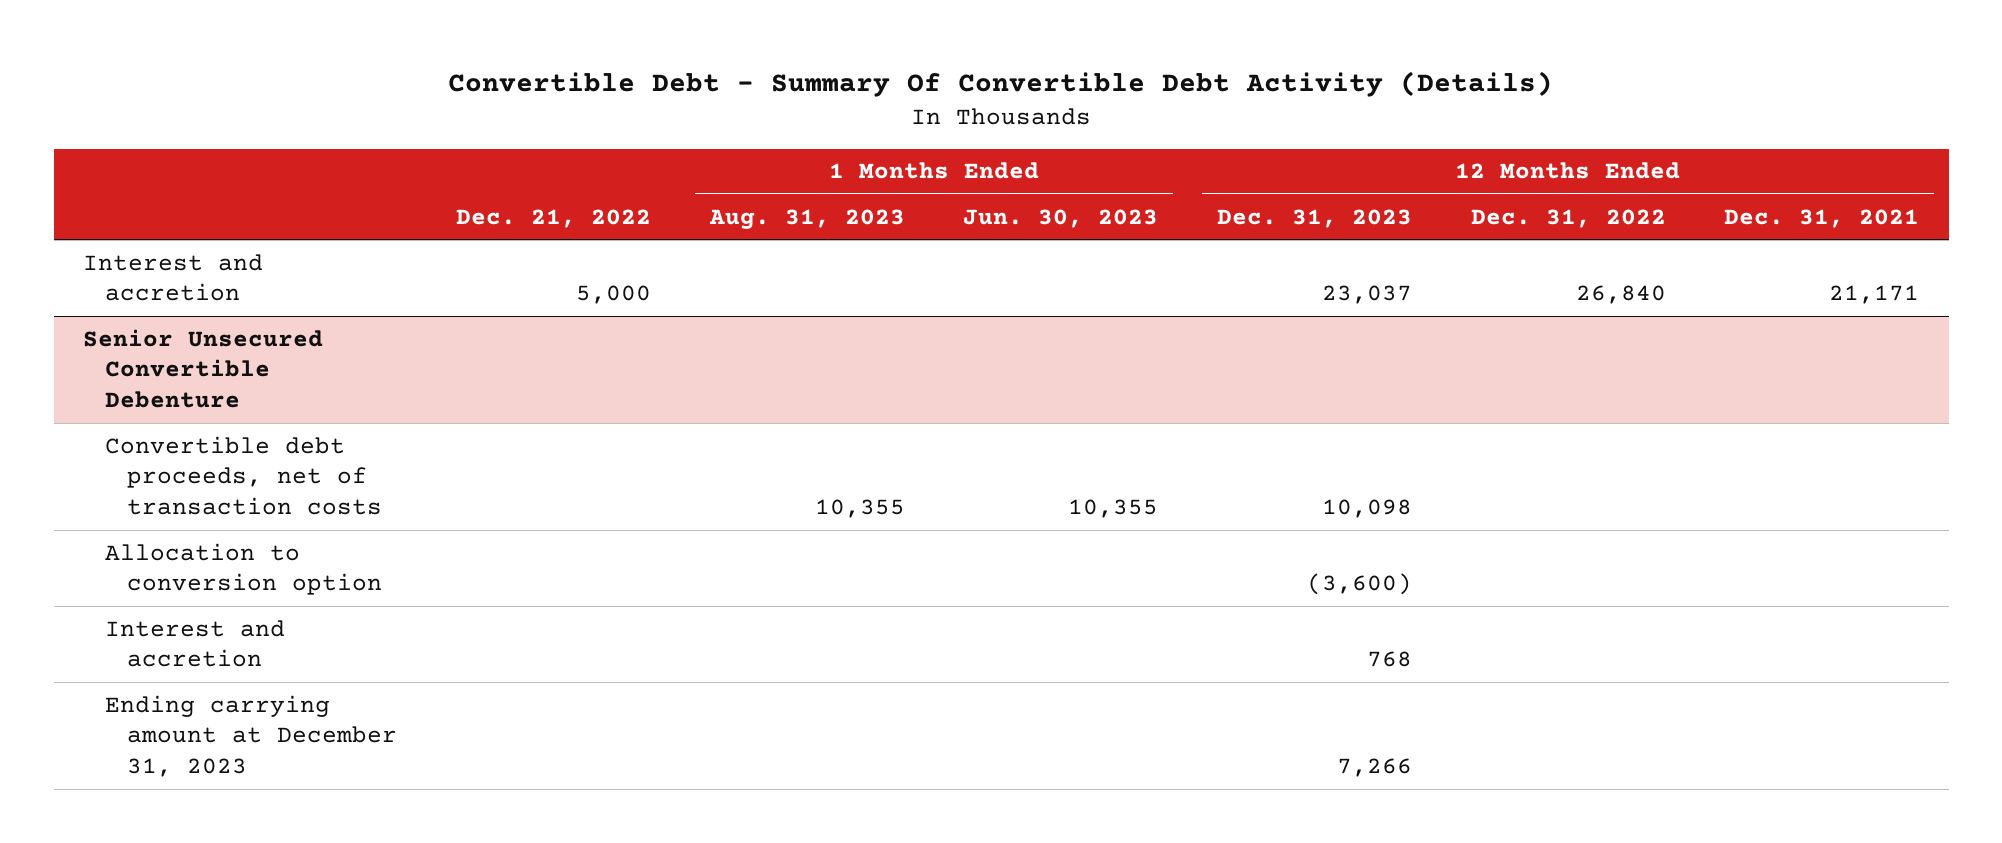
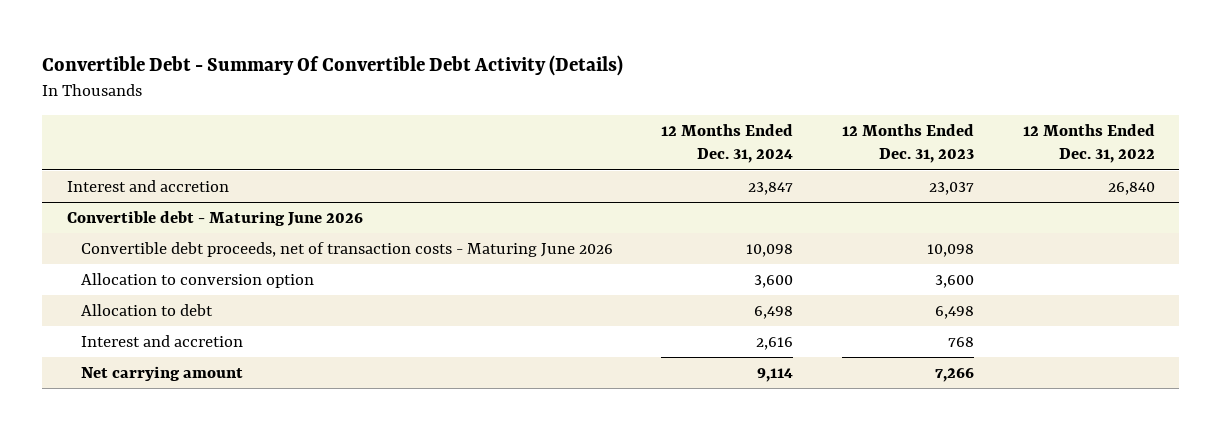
- | Dec. 21, 2022 | 1 Months Ended Aug. 31, 2023 | 1 Months Ended Jun. 30, 2023 | 12 Months Ended Dec. 31, 2023 | 12 Months Ended Dec. 31, 2022 | 12 Months Ended Dec. 31, 2021
+ | 12 Months Ended Dec. 31, 2024 | 12 Months Ended Dec. 31, 2023 | 12 Months Ended Dec. 31, 2022
- Senior Unsecured Convertible Debenture
- Convertible debt proceeds, net of transaction costs | | 10,355 | 10,355 | 10,098 | |
- Allocation to conversion option | | | | (3,600) | |
+ Convertible debt - Maturing June 2026
+ Convertible debt proceeds, net of transaction costs - Maturing June 2026 | 10,098 | 10,098 |
+ Allocation to conversion option | 3,600 | 3,600 |
+ Allocation to debt | 6,498 | 6,498 |
- Ending carrying amount at December 31, 2023 | | | | 7,266 | |
+ Net carrying amount | 9,114 | 7,266 |

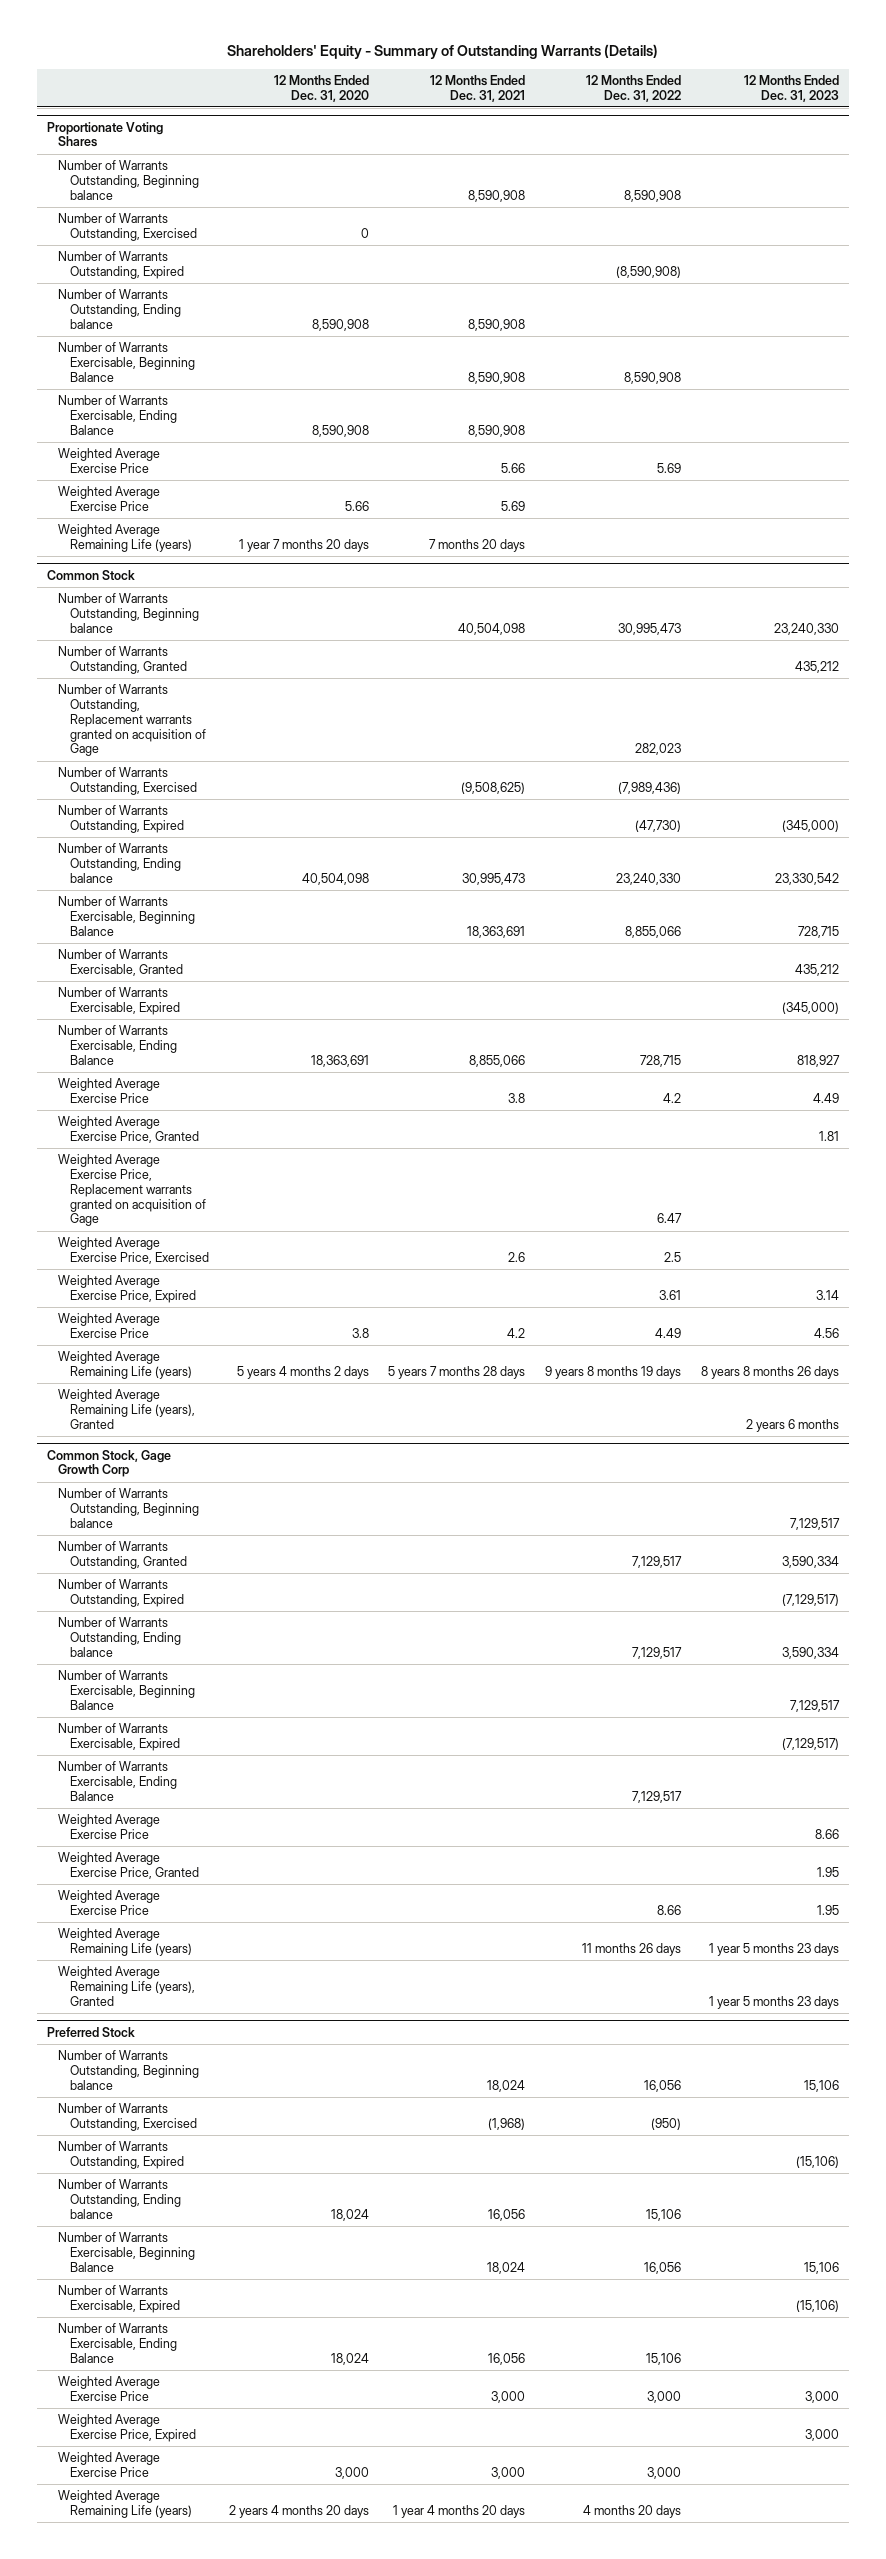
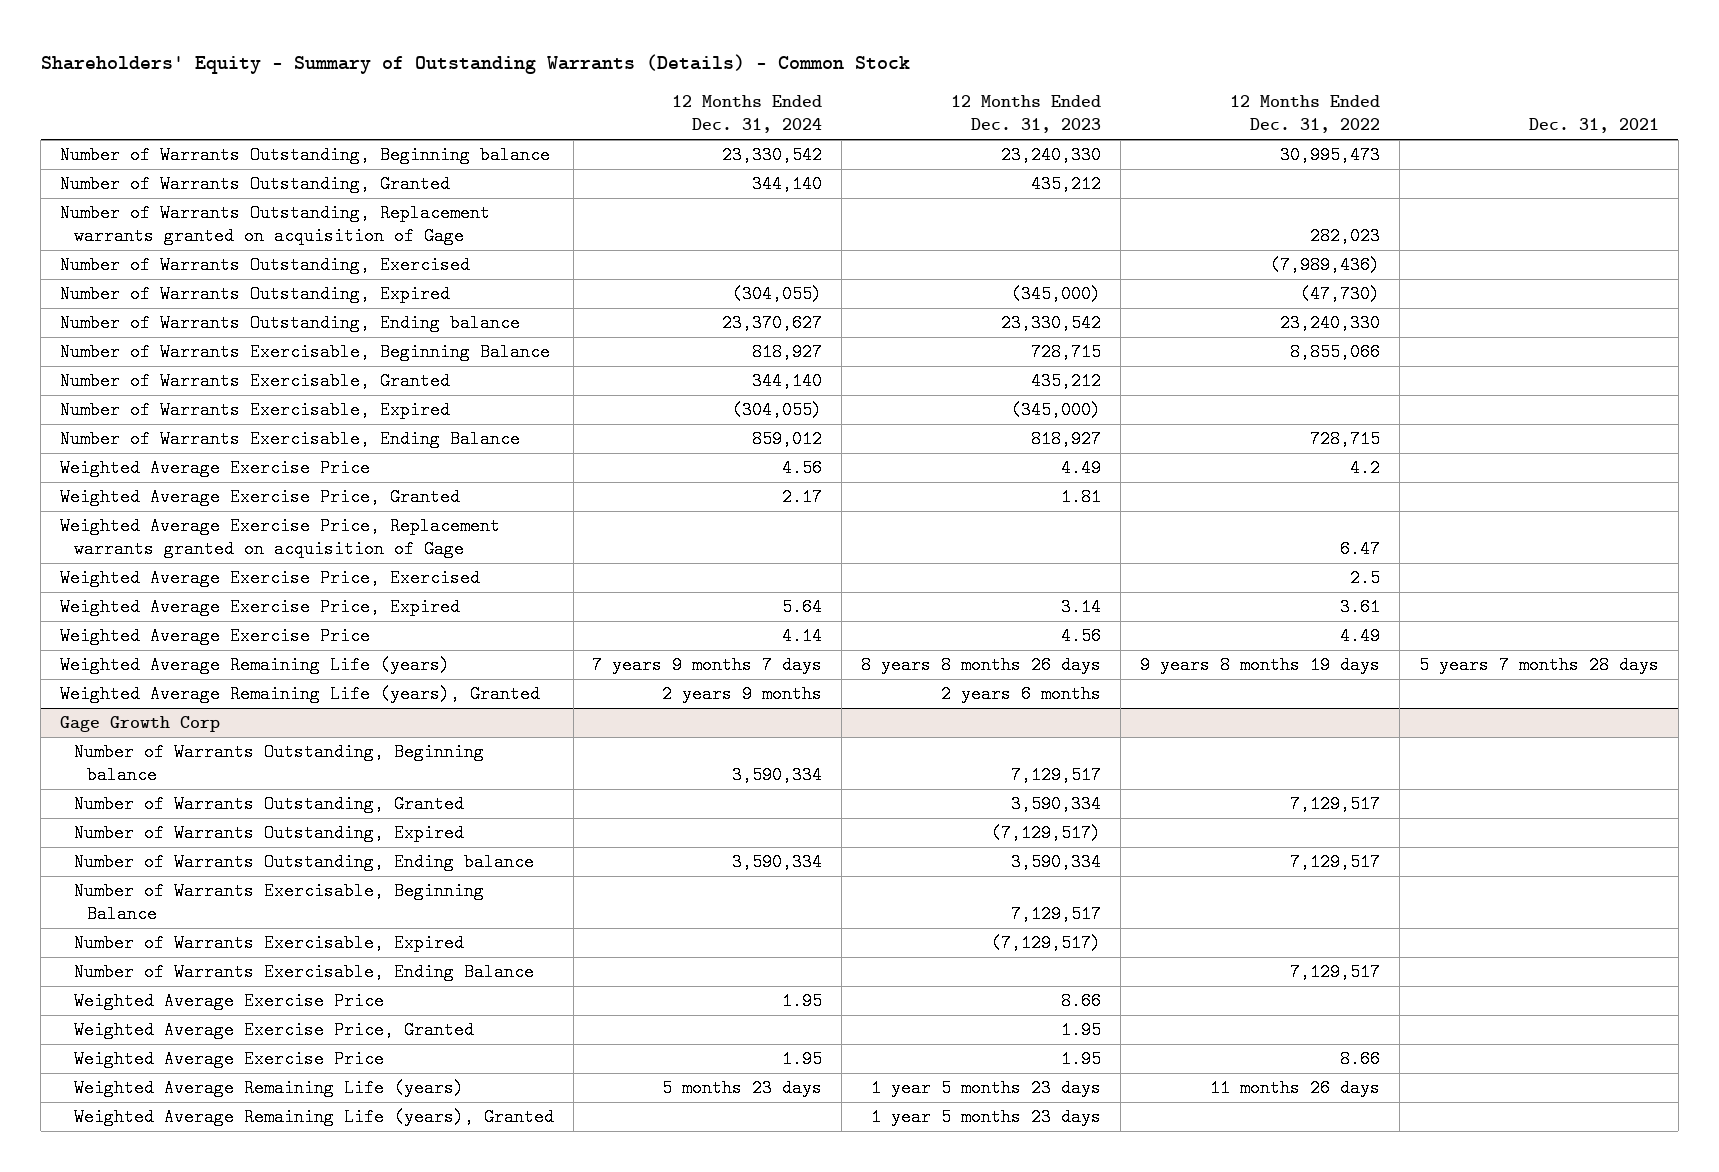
- Shareholders' Equity - Summary of Outstanding Warrants (Details)
+ Shareholders' Equity - Summary of Outstanding Warrants (Details) - Common Stock
- | 12 Months Ended Dec. 31, 2020 | 12 Months Ended Dec. 31, 2021 | 12 Months Ended Dec. 31, 2022 | 12 Months Ended Dec. 31, 2023
+ | 12 Months Ended Dec. 31, 2024 | 12 Months Ended Dec. 31, 2023 | 12 Months Ended Dec. 31, 2022 | Dec. 31, 2021
- Proportionate Voting Shares
- Number of Warrants Outstanding, Beginning balance | | 8,590,908 | 8,590,908 |
- Number of Warrants Outstanding, Exercised | 0 | | |
- Number of Warrants Outstanding, Expired | | | (8,590,908) |
- Number of Warrants Outstanding, Ending balance | 8,590,908 | 8,590,908 | |
- Number of Warrants Exercisable, Beginning Balance | | 8,590,908 | 8,590,908 |
- Number of Warrants Exercisable, Ending Balance | 8,590,908 | 8,590,908 | |
- Weighted Average Exercise Price | | 5.66 | 5.69 |
- Weighted Average Exercise Price | 5.66 | 5.69 | |
- Weighted Average Remaining Life (years) | 1 year 7 months 20 days | 7 months 20 days | |
- Common Stock
- Common Stock, Gage Growth Corp
+ Gage Growth Corp
- Preferred Stock
- Number of Warrants Outstanding, Beginning balance | | 18,024 | 16,056 | 15,106
- Number of Warrants Outstanding, Exercised | | (1,968) | (950) |
- Number of Warrants Outstanding, Expired | | | | (15,106)
- Number of Warrants Outstanding, Ending balance | 18,024 | 16,056 | 15,106 |
- Number of Warrants Exercisable, Beginning Balance | | 18,024 | 16,056 | 15,106
- Number of Warrants Exercisable, Expired | | | | (15,106)
- Number of Warrants Exercisable, Ending Balance | 18,024 | 16,056 | 15,106 |
- Weighted Average Exercise Price | | 3,000 | 3,000 | 3,000
- Weighted Average Exercise Price, Expired | | | | 3,000
- Weighted Average Exercise Price | 3,000 | 3,000 | 3,000 |
- Weighted Average Remaining Life (years) | 2 years 4 months 20 days | 1 year 4 months 20 days | 4 months 20 days |

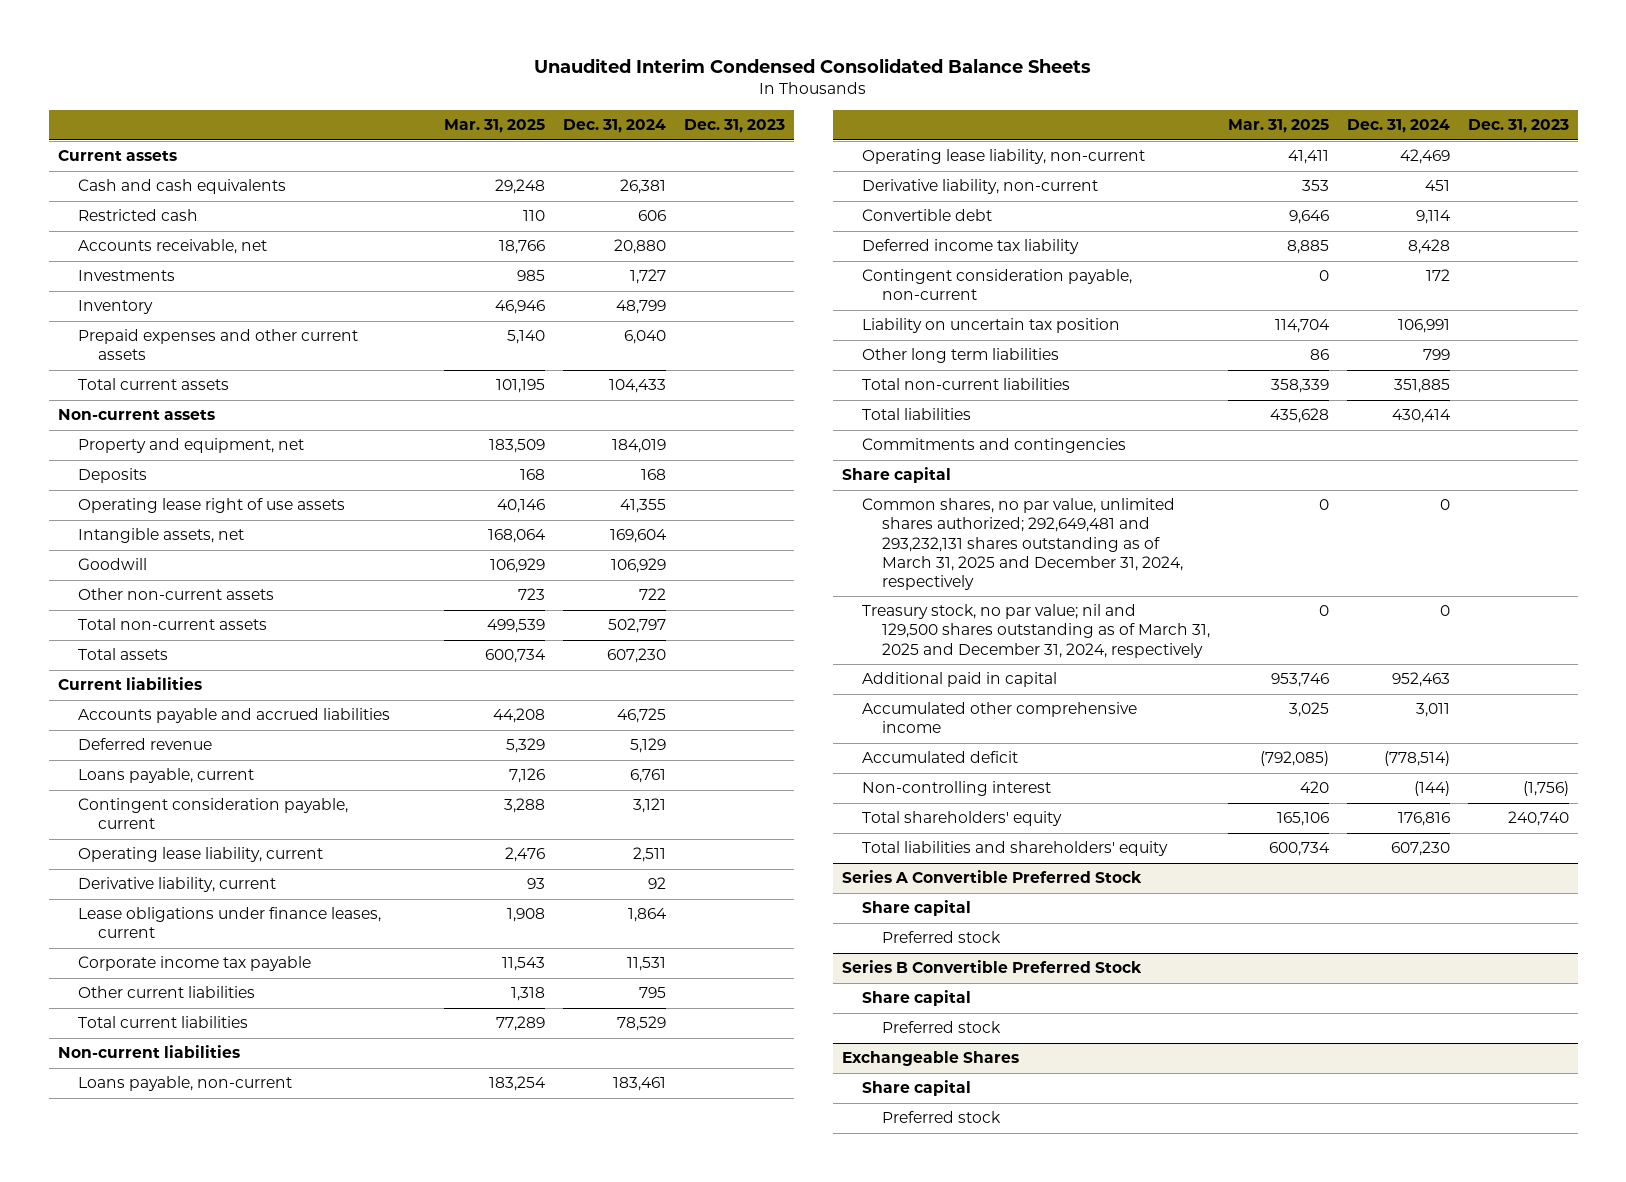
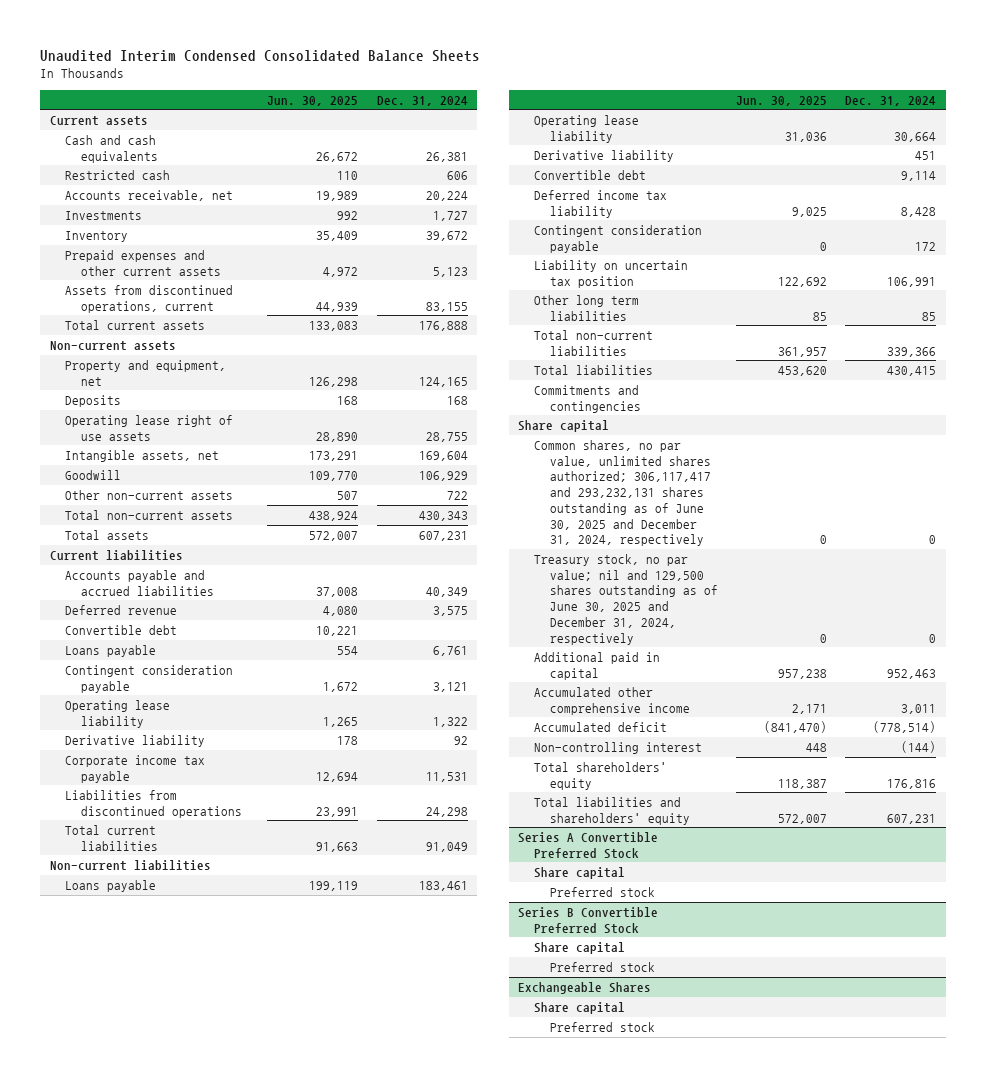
- | Mar. 31, 2025 | Dec. 31, 2024 | Dec. 31, 2023
+ | Jun. 30, 2025 | Dec. 31, 2024
- Accounts receivable, net | 18,766 | 20,880 |
+ Accounts receivable, net | 19,989 | 20,224
- Inventory | 46,946 | 48,799 |
- Prepaid expenses and other current assets | 5,140 | 6,040 |
- Total current assets | 101,195 | 104,433 |
+ Inventory | 35,409 | 39,672
+ Prepaid expenses and other current assets | 4,972 | 5,123
+ Assets from discontinued operations, current | 44,939 | 83,155
+ Total current assets | 133,083 | 176,888
- Property and equipment, net | 183,509 | 184,019 |
+ Property and equipment, net | 126,298 | 124,165
- Operating lease right of use assets | 40,146 | 41,355 |
+ Operating lease right of use assets | 28,890 | 28,755
- Total non-current assets | 499,539 | 502,797 |
- Total assets | 600,734 | 607,230 |
+ Total non-current assets | 438,924 | 430,343
+ Total assets | 572,007 | 607,231
- Accounts payable and accrued liabilities | 44,208 | 46,725 |
- Deferred revenue | 5,329 | 5,129 |
- Loans payable, current | 7,126 | 6,761 |
- Contingent consideration payable, current | 3,288 | 3,121 |
- Operating lease liability, current | 2,476 | 2,511 |
- Derivative liability, current | 93 | 92 |
- Lease obligations under finance leases, current | 1,908 | 1,864 |
+ Accounts payable and accrued liabilities | 37,008 | 40,349
+ Deferred revenue | 4,080 | 3,575
+ Convertible debt | 10,221 |
+ Loans payable | 554 | 6,761
+ Contingent consideration payable | 1,672 | 3,121
+ Operating lease liability | 1,265 | 1,322
+ Derivative liability | 178 | 92
- Other current liabilities | 1,318 | 795 |
- Total current liabilities | 77,289 | 78,529 |
+ Liabilities from discontinued operations | 23,991 | 24,298
+ Total current liabilities | 91,663 | 91,049
- Loans payable, non-current | 183,254 | 183,461 |
- Operating lease liability, non-current | 41,411 | 42,469 |
- Derivative liability, non-current | 353 | 451 |
+ Loans payable | 199,119 | 183,461
+ Operating lease liability | 31,036 | 30,664
+ Derivative liability | | 451
- Contingent consideration payable, non-current | 0 | 172 |
+ Contingent consideration payable | 0 | 172
- Other long term liabilities | 86 | 799 |
- Total non-current liabilities | 358,339 | 351,885 |
- Total liabilities | 435,628 | 430,414 |
+ Other long term liabilities | 85 | 85
+ Total non-current liabilities | 361,957 | 339,366
+ Total liabilities | 453,620 | 430,415
- Common shares, no par value, unlimited shares authorized; 292,649,481 and 293,232,131 shares outstanding as of March 31, 2025 and December 31, 2024, respectively | 0 | 0 |
- Treasury stock, no par value; nil and 129,500 shares outstanding as of March 31, 2025 and December 31, 2024, respectively | 0 | 0 |
+ Common shares, no par value, unlimited shares authorized; 306,117,417 and 293,232,131 shares outstanding as of June 30, 2025 and December 31, 2024, respectively | 0 | 0
+ Treasury stock, no par value; nil and 129,500 shares outstanding as of June 30, 2025 and December 31, 2024, respectively | 0 | 0
- Total liabilities and shareholders' equity | 600,734 | 607,230 |
+ Total liabilities and shareholders' equity | 572,007 | 607,231

